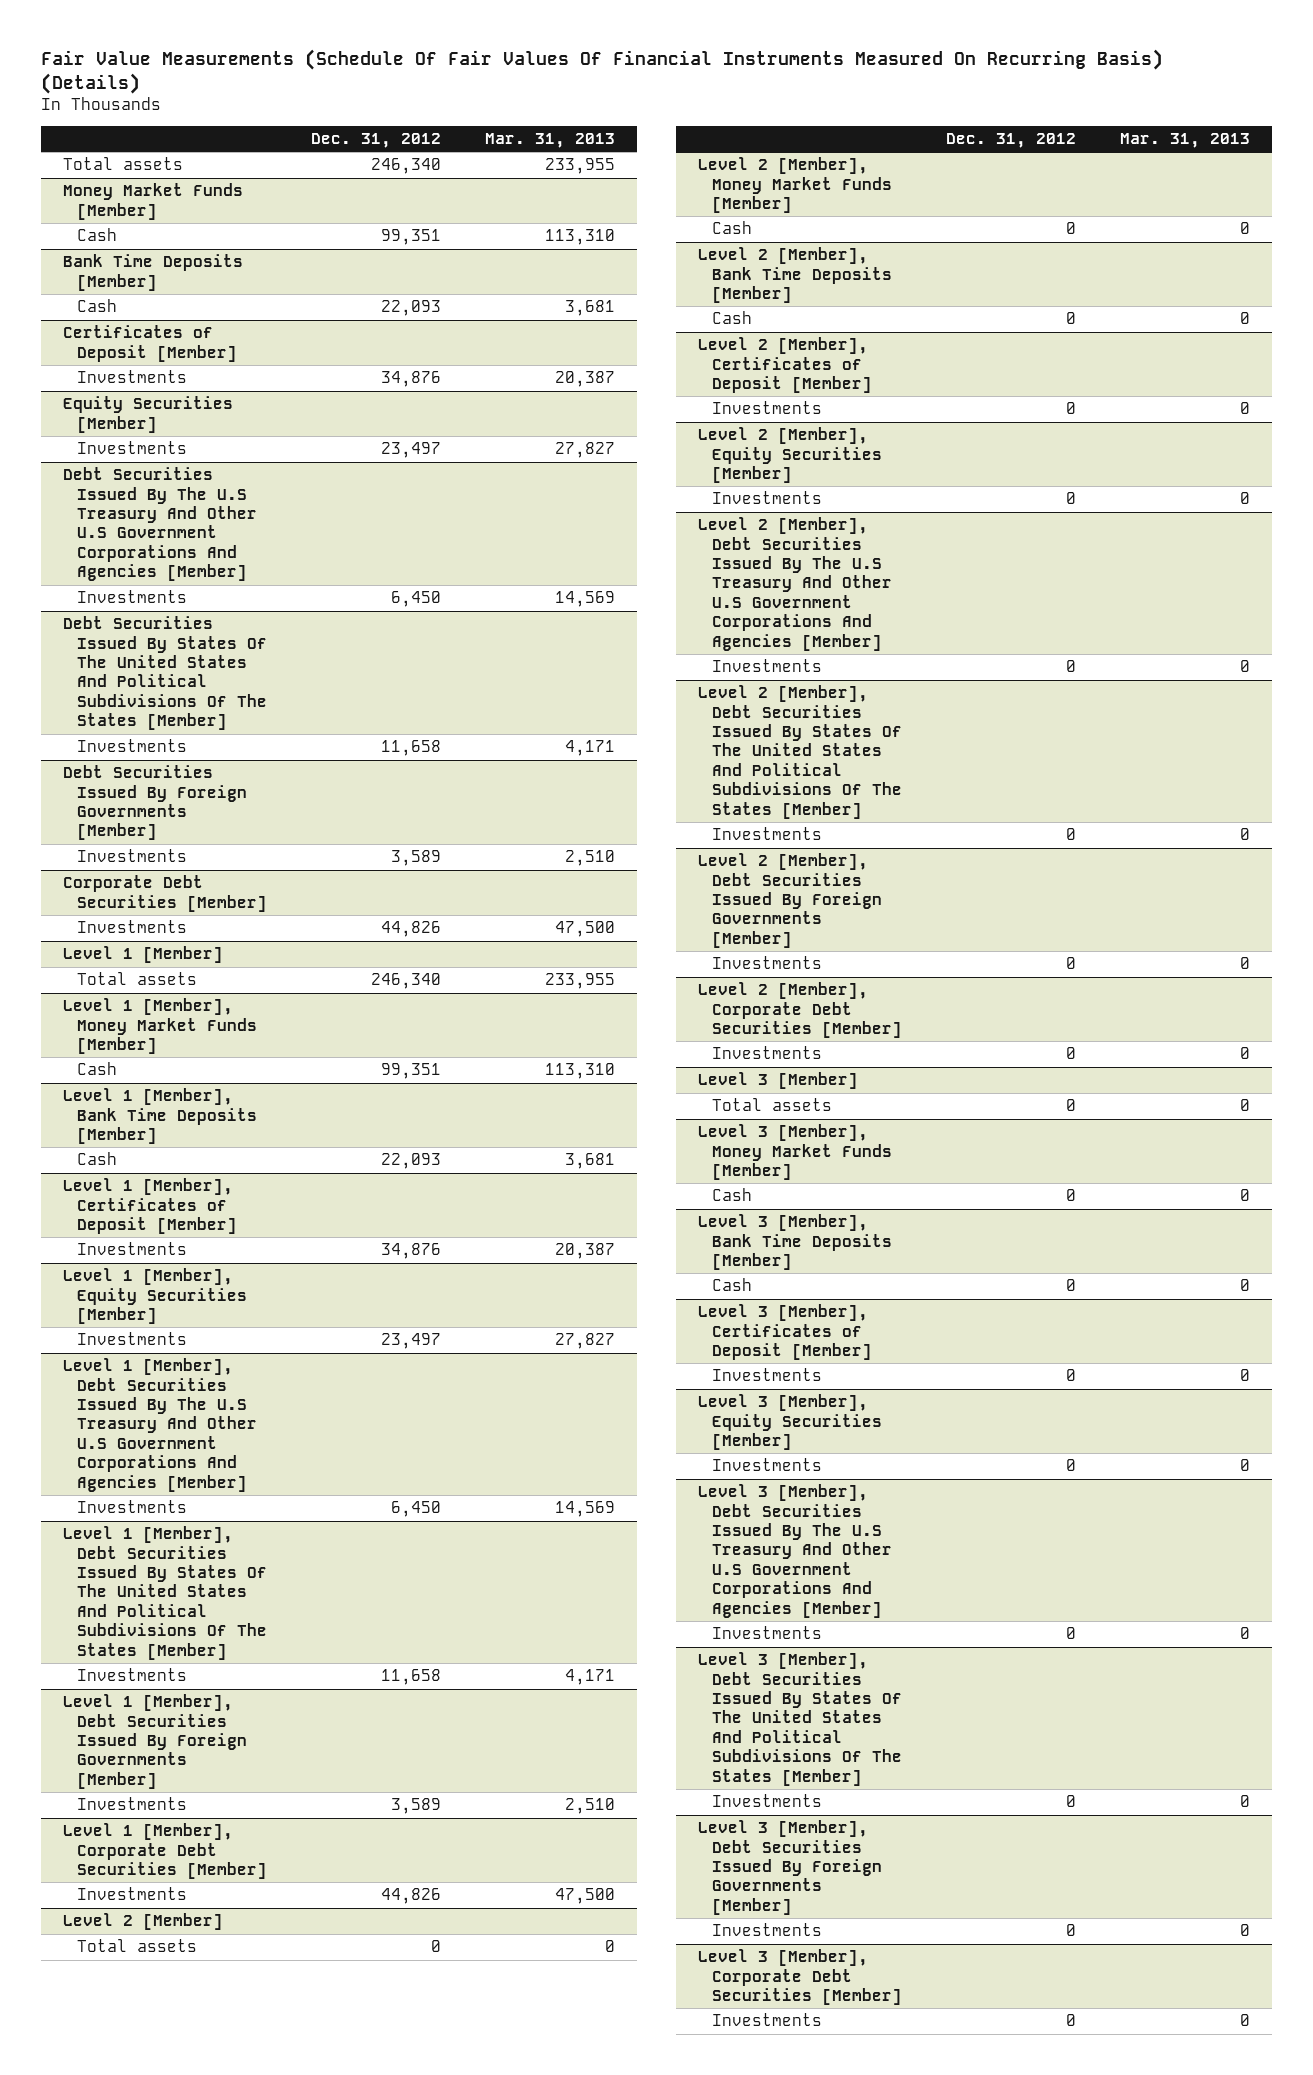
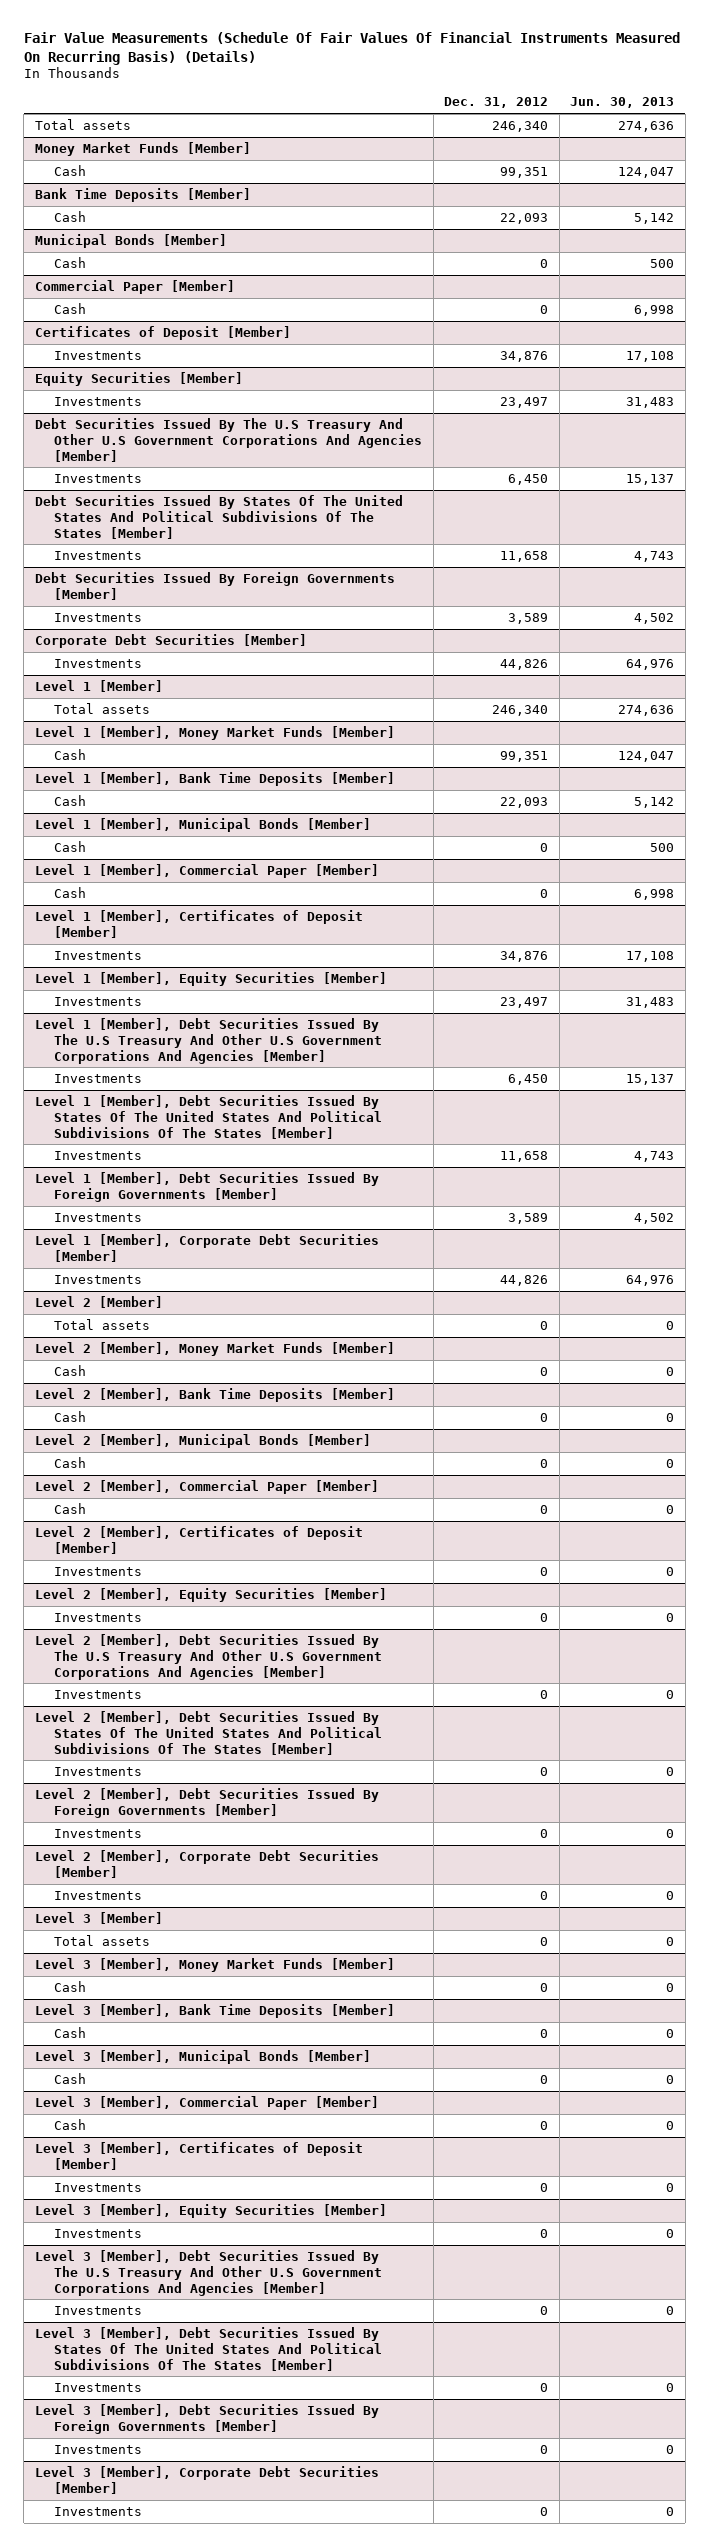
- | Dec. 31, 2012 | Mar. 31, 2013
+ | Dec. 31, 2012 | Jun. 30, 2013
+ Municipal Bonds [Member]
+ Cash | 0 | 500
+ Commercial Paper [Member]
+ Cash | 0 | 6,998
+ Level 1 [Member], Municipal Bonds [Member]
+ Cash | 0 | 500
+ Level 1 [Member], Commercial Paper [Member]
+ Cash | 0 | 6,998
+ Level 2 [Member], Municipal Bonds [Member]
+ Cash | 0 | 0
+ Level 2 [Member], Commercial Paper [Member]
+ Cash | 0 | 0
+ Level 3 [Member], Municipal Bonds [Member]
+ Cash | 0 | 0
+ Level 3 [Member], Commercial Paper [Member]
+ Cash | 0 | 0

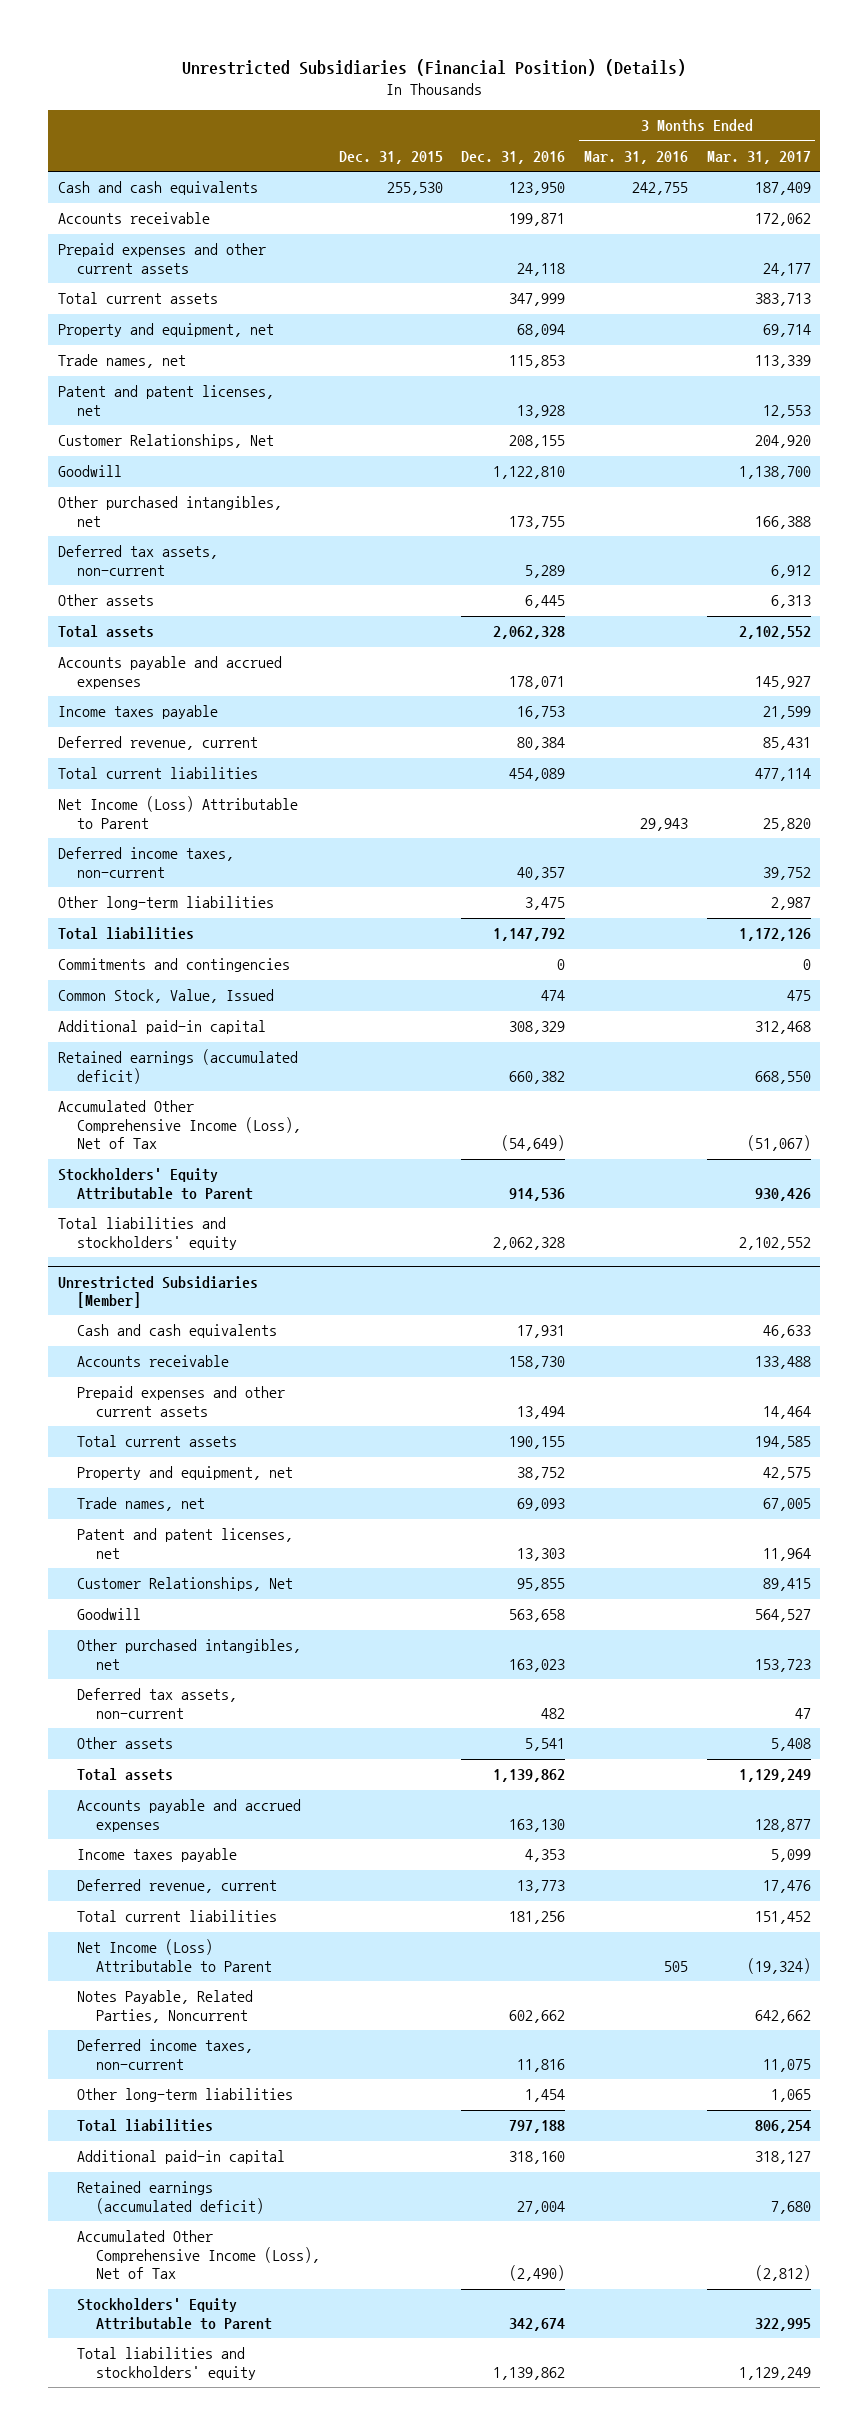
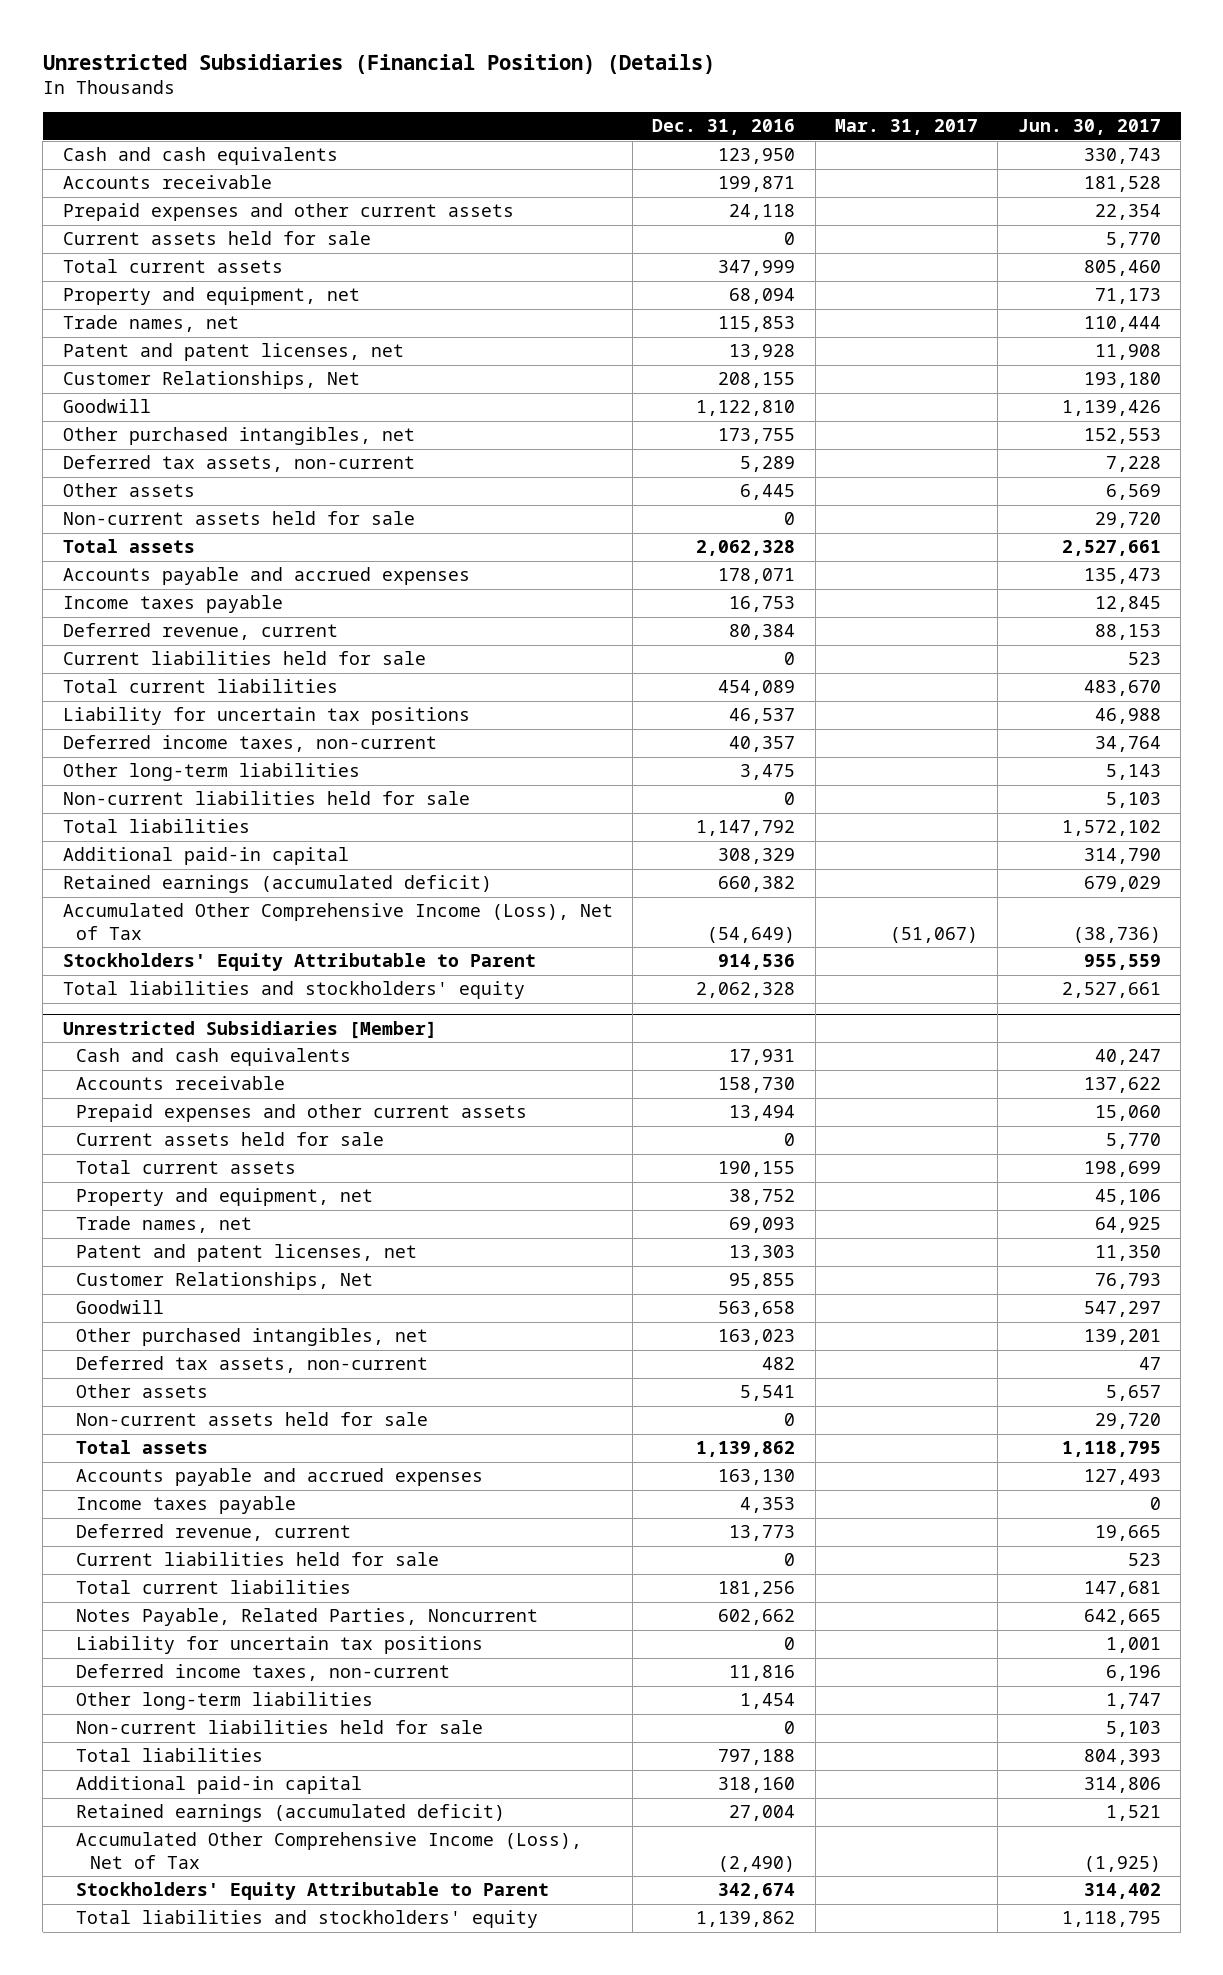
- | Dec. 31, 2015 | Dec. 31, 2016 | 3 Months Ended Mar. 31, 2016 | 3 Months Ended Mar. 31, 2017
+ | Dec. 31, 2016 | Mar. 31, 2017 | Jun. 30, 2017
+ Current assets held for sale | 0 | | 5,770
+ Non-current assets held for sale | 0 | | 29,720
+ Current liabilities held for sale | 0 | | 523
- Net Income (Loss) Attributable to Parent | | | 29,943 | 25,820
+ Liability for uncertain tax positions | 46,537 | | 46,988
+ Non-current liabilities held for sale | 0 | | 5,103
- Commitments and contingencies | | 0 | | 0
- Common Stock, Value, Issued | | 474 | | 475
@ Unrestricted Subsidiaries [Member]
+ Current assets held for sale | 0 | | 5,770
+ Non-current assets held for sale | 0 | | 29,720
+ Current liabilities held for sale | 0 | | 523
- Net Income (Loss) Attributable to Parent | | | 505 | (19,324)
+ Liability for uncertain tax positions | 0 | | 1,001
+ Non-current liabilities held for sale | 0 | | 5,103

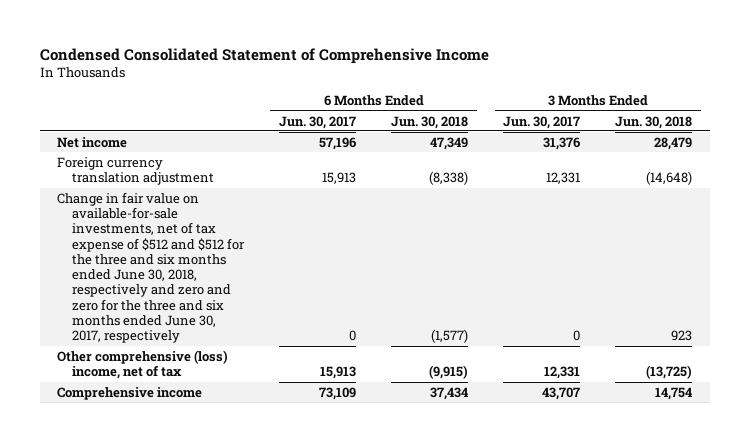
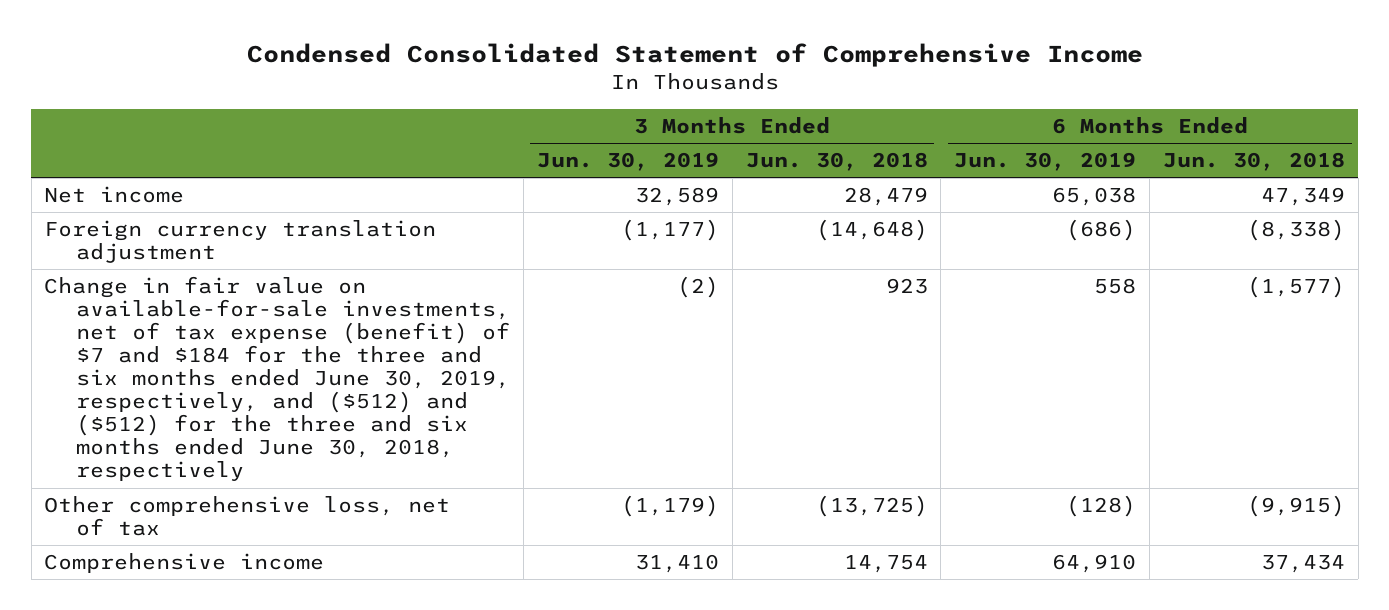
- | 6 Months Ended Jun. 30, 2017 | 6 Months Ended Jun. 30, 2018 | 3 Months Ended Jun. 30, 2017 | 3 Months Ended Jun. 30, 2018
+ | 3 Months Ended Jun. 30, 2019 | 3 Months Ended Jun. 30, 2018 | 6 Months Ended Jun. 30, 2019 | 6 Months Ended Jun. 30, 2018
- Change in fair value on available-for-sale investments, net of tax expense of $512 and $512 for the three and six months ended June 30, 2018, respectively and zero and zero for the three and six months ended June 30, 2017, respectively | 0 | (1,577) | 0 | 923
- Other comprehensive (loss) income, net of tax | 15,913 | (9,915) | 12,331 | (13,725)
+ Change in fair value on available-for-sale investments, net of tax expense (benefit) of $7 and $184 for the three and six months ended June 30, 2019, respectively, and ($512) and ($512) for the three and six months ended June 30, 2018, respectively | (2) | 923 | 558 | (1,577)
+ Other comprehensive loss, net of tax | (1,179) | (13,725) | (128) | (9,915)

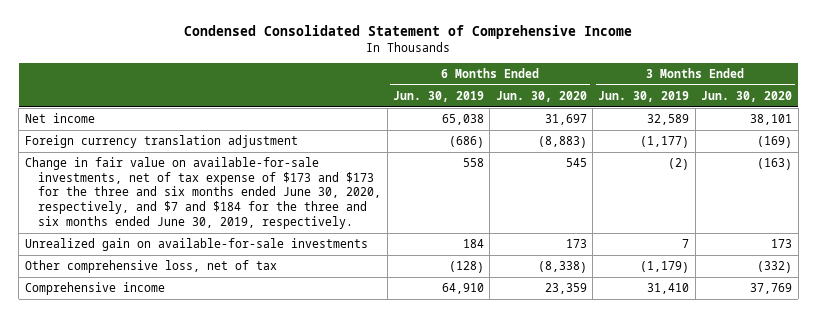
- | 3 Months Ended Jun. 30, 2019 | 3 Months Ended Jun. 30, 2018 | 6 Months Ended Jun. 30, 2019 | 6 Months Ended Jun. 30, 2018
+ | 6 Months Ended Jun. 30, 2019 | 6 Months Ended Jun. 30, 2020 | 3 Months Ended Jun. 30, 2019 | 3 Months Ended Jun. 30, 2020
- Change in fair value on available-for-sale investments, net of tax expense (benefit) of $7 and $184 for the three and six months ended June 30, 2019, respectively, and ($512) and ($512) for the three and six months ended June 30, 2018, respectively | (2) | 923 | 558 | (1,577)
+ Change in fair value on available-for-sale investments, net of tax expense of $173 and $173 for the three and six months ended June 30, 2020, respectively, and $7 and $184 for the three and six months ended June 30, 2019, respectively. | 558 | 545 | (2) | (163)
+ Unrealized gain on available-for-sale investments | 184 | 173 | 7 | 173

